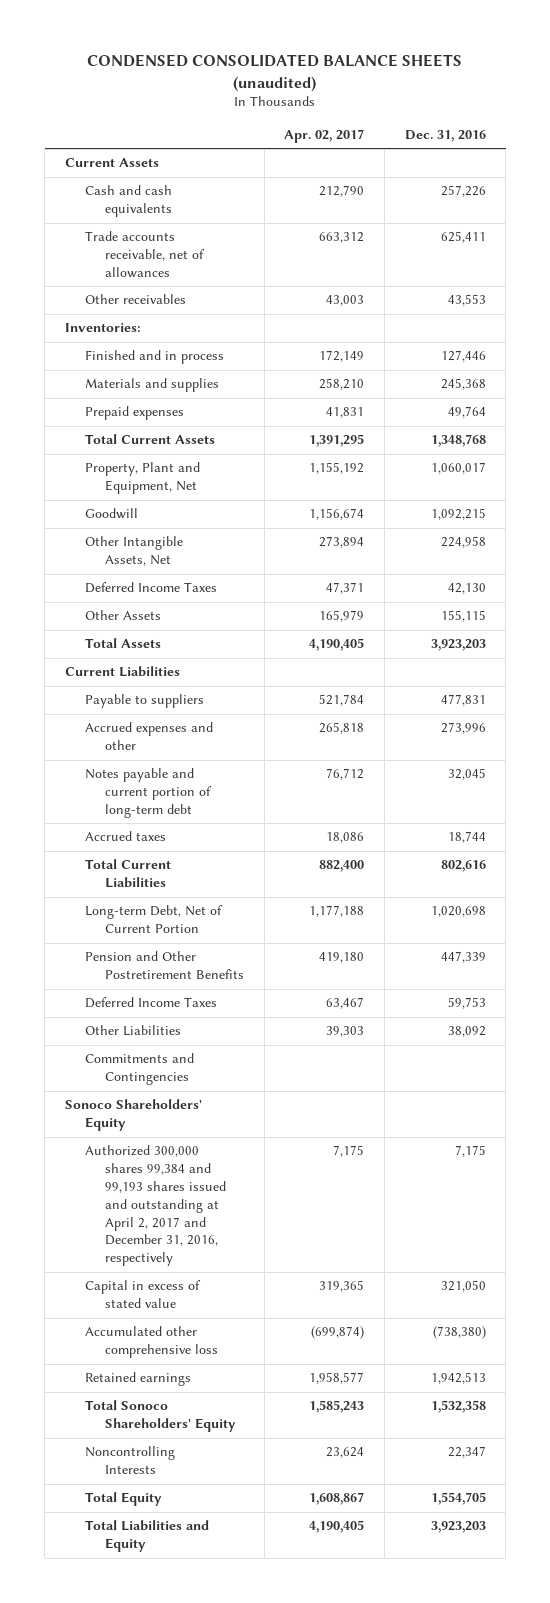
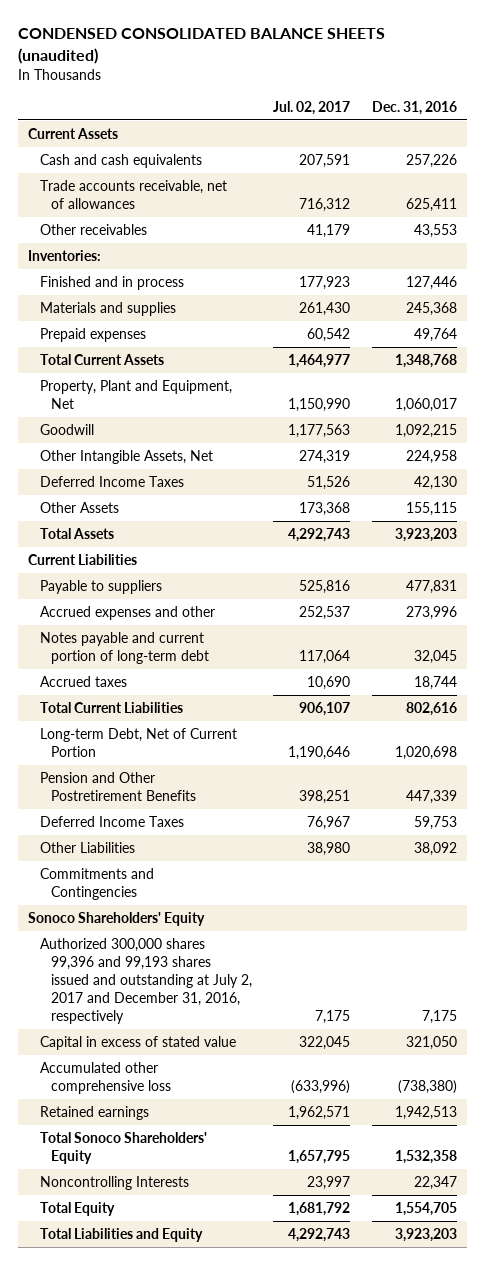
- | Apr. 02, 2017 | Dec. 31, 2016
+ | Jul. 02, 2017 | Dec. 31, 2016
- Authorized 300,000 shares 99,384 and 99,193 shares issued and outstanding at April 2, 2017 and December 31, 2016, respectively | 7,175 | 7,175
+ Authorized 300,000 shares 99,396 and 99,193 shares issued and outstanding at July 2, 2017 and December 31, 2016, respectively | 7,175 | 7,175

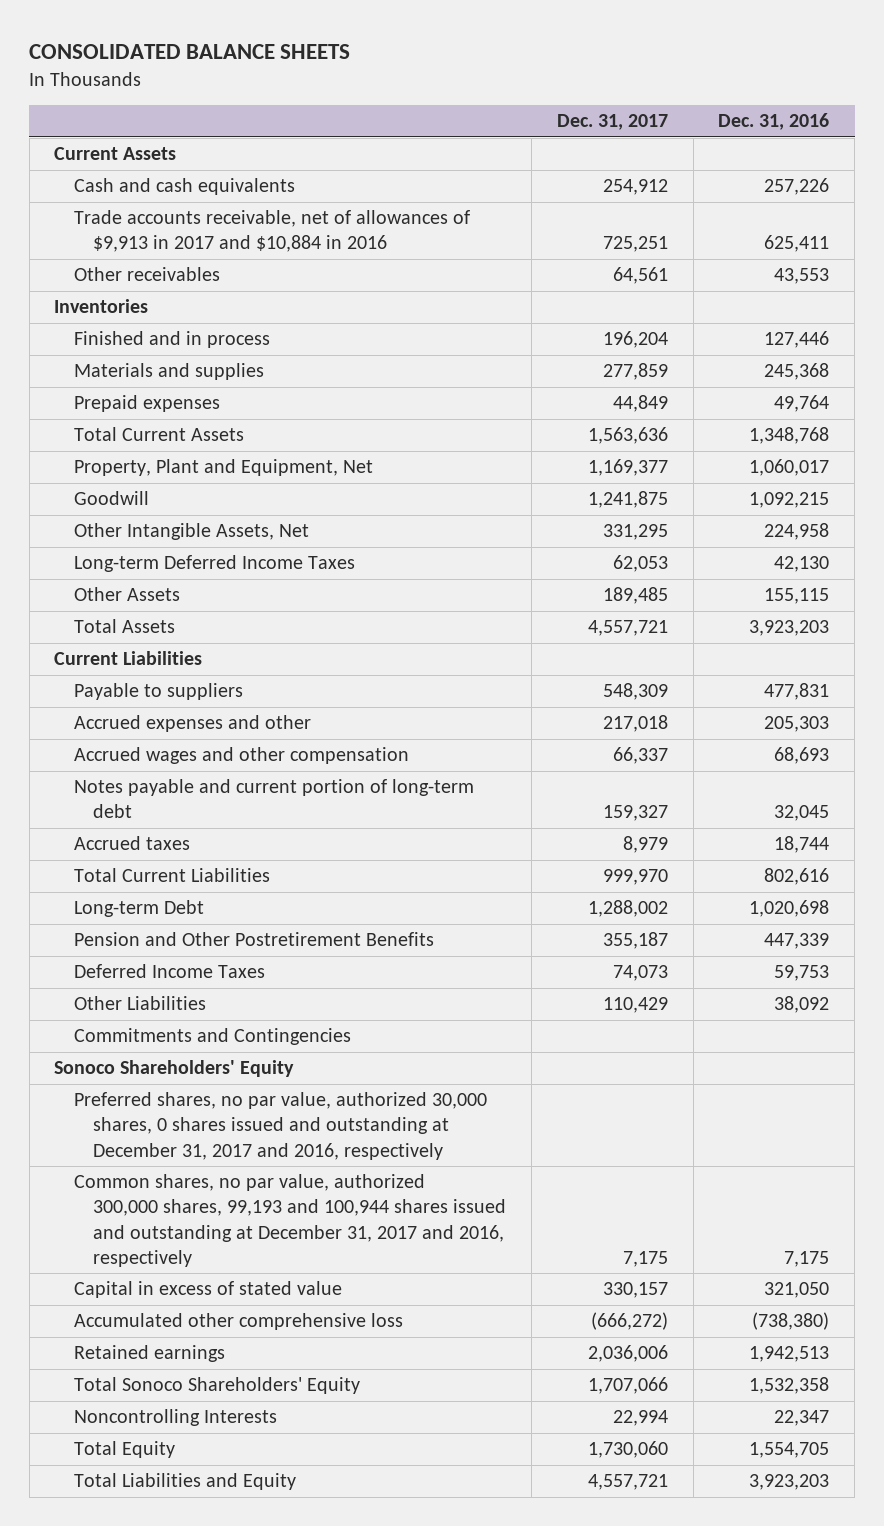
- CONDENSED CONSOLIDATED BALANCE SHEETS (unaudited)
+ CONSOLIDATED BALANCE SHEETS
- | Jul. 02, 2017 | Dec. 31, 2016
+ | Dec. 31, 2017 | Dec. 31, 2016
- Trade accounts receivable, net of allowances | 716,312 | 625,411
+ Trade accounts receivable, net of allowances of $9,913 in 2017 and $10,884 in 2016 | 725,251 | 625,411
- Inventories:
+ Inventories
- Deferred Income Taxes | 51,526 | 42,130
+ Long-term Deferred Income Taxes | 62,053 | 42,130
- Accrued expenses and other | 252,537 | 273,996
+ Accrued expenses and other | 217,018 | 205,303
+ Accrued wages and other compensation | 66,337 | 68,693
- Long-term Debt, Net of Current Portion | 1,190,646 | 1,020,698
+ Long-term Debt | 1,288,002 | 1,020,698
- Authorized 300,000 shares 99,396 and 99,193 shares issued and outstanding at July 2, 2017 and December 31, 2016, respectively | 7,175 | 7,175
+ Preferred shares, no par value, authorized 30,000 shares, 0 shares issued and outstanding at December 31, 2017 and 2016, respectively
+ Common shares, no par value, authorized 300,000 shares, 99,193 and 100,944 shares issued and outstanding at December 31, 2017 and 2016, respectively | 7,175 | 7,175

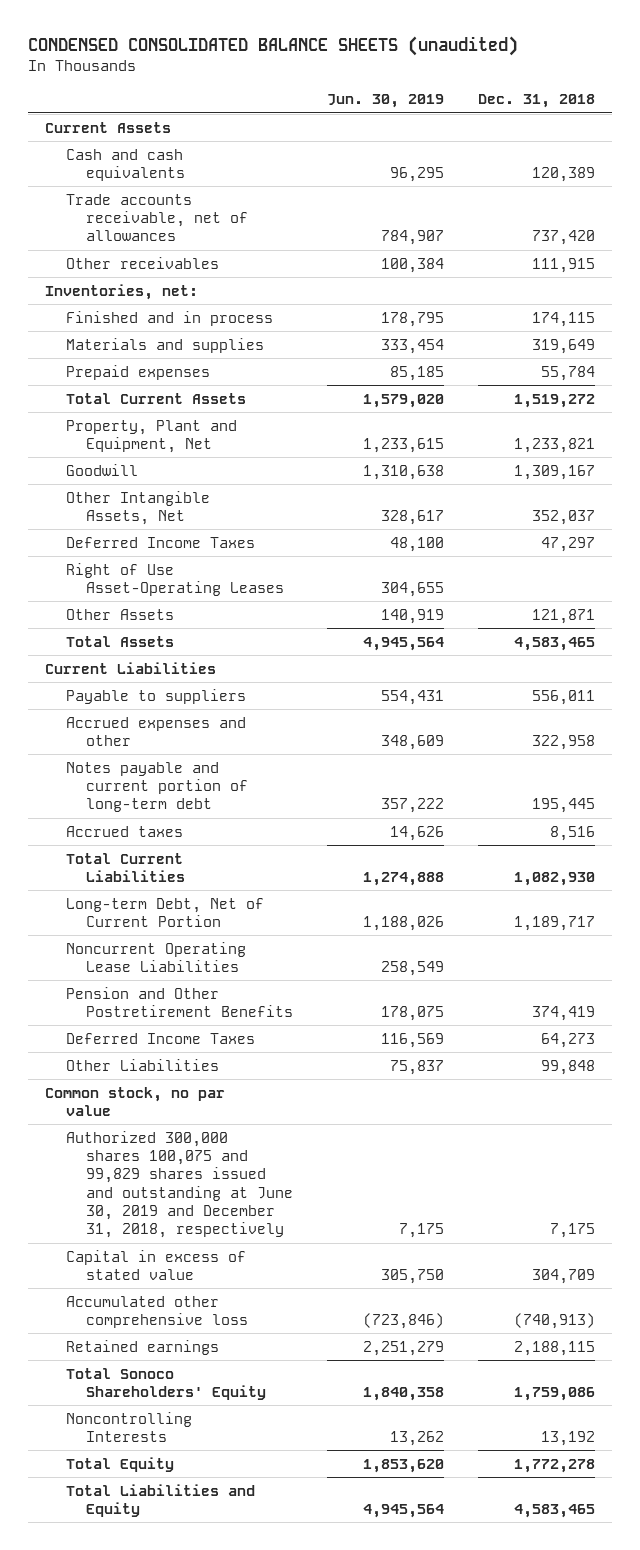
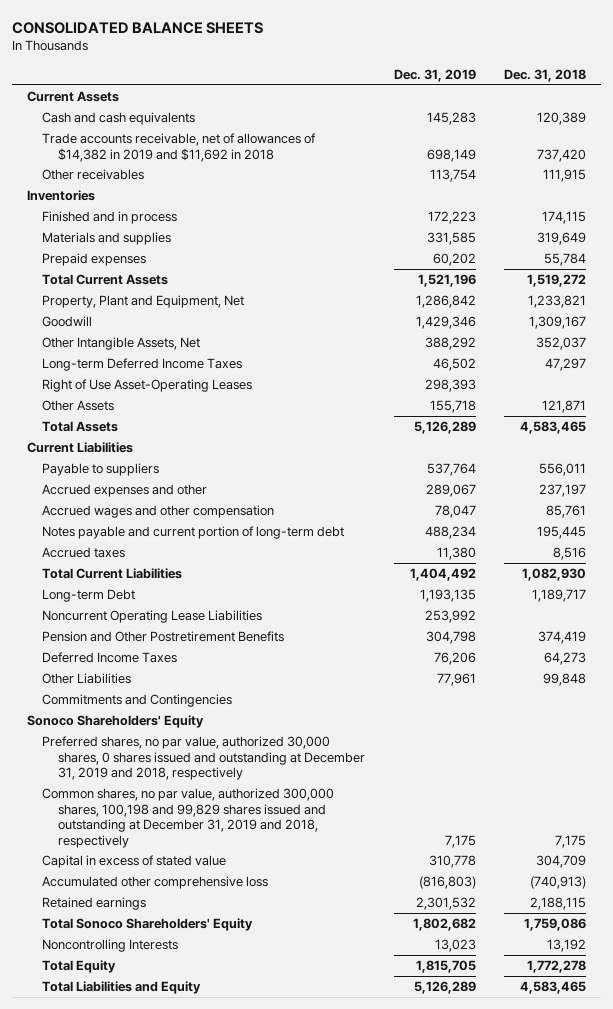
- CONDENSED CONSOLIDATED BALANCE SHEETS (unaudited)
+ CONSOLIDATED BALANCE SHEETS
- | Jun. 30, 2019 | Dec. 31, 2018
+ | Dec. 31, 2019 | Dec. 31, 2018
- Trade accounts receivable, net of allowances | 784,907 | 737,420
+ Trade accounts receivable, net of allowances of $14,382 in 2019 and $11,692 in 2018 | 698,149 | 737,420
- Inventories, net:
+ Inventories
- Deferred Income Taxes | 48,100 | 47,297
+ Long-term Deferred Income Taxes | 46,502 | 47,297
- Accrued expenses and other | 348,609 | 322,958
+ Accrued expenses and other | 289,067 | 237,197
+ Accrued wages and other compensation | 78,047 | 85,761
- Long-term Debt, Net of Current Portion | 1,188,026 | 1,189,717
+ Long-term Debt | 1,193,135 | 1,189,717
- Common stock, no par value
- Authorized 300,000 shares 100,075 and 99,829 shares issued and outstanding at June 30, 2019 and December 31, 2018, respectively | 7,175 | 7,175
+ Commitments and Contingencies
+ Sonoco Shareholders' Equity
+ Preferred shares, no par value, authorized 30,000 shares, 0 shares issued and outstanding at December 31, 2019 and 2018, respectively
+ Common shares, no par value, authorized 300,000 shares, 100,198 and 99,829 shares issued and outstanding at December 31, 2019 and 2018, respectively | 7,175 | 7,175

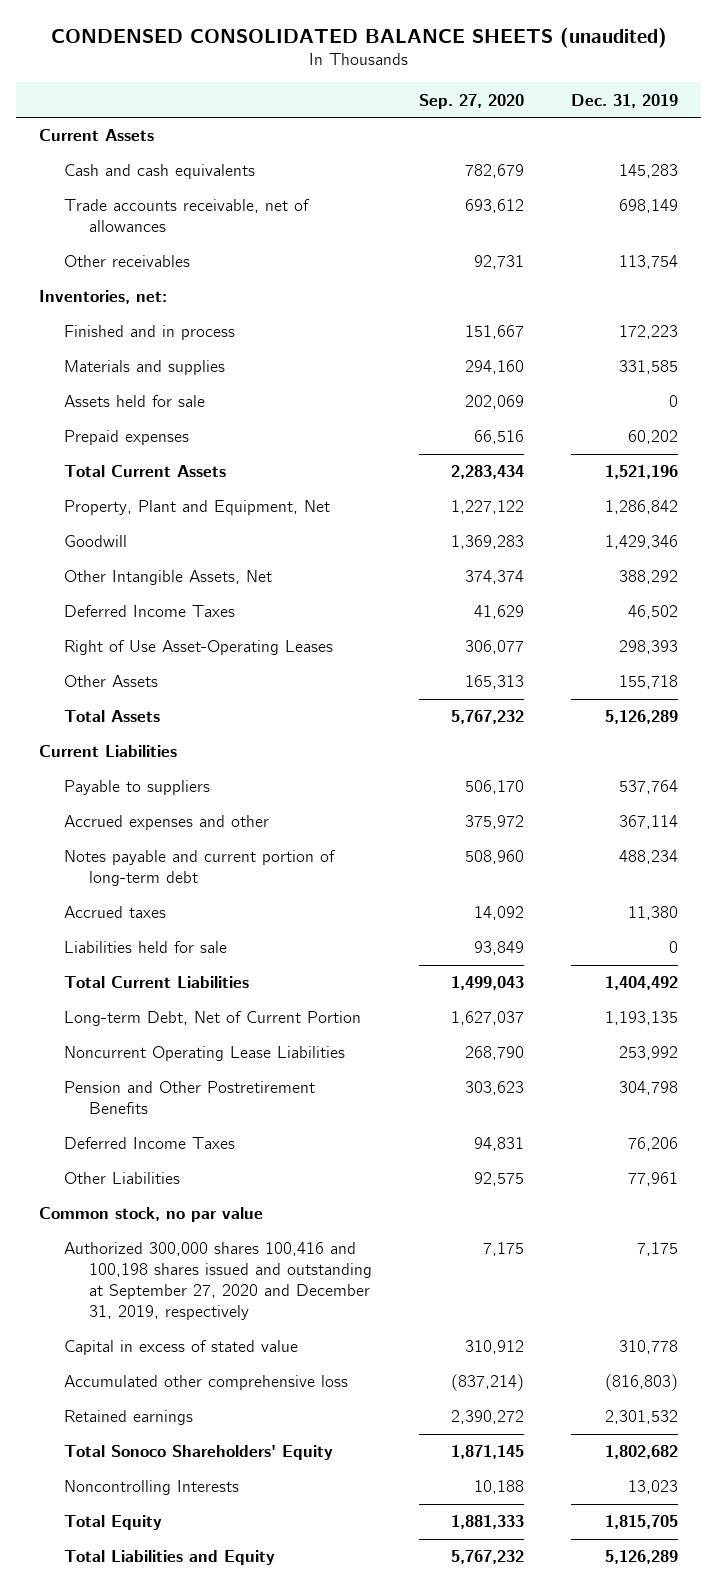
- CONSOLIDATED BALANCE SHEETS
+ CONDENSED CONSOLIDATED BALANCE SHEETS (unaudited)
- | Dec. 31, 2019 | Dec. 31, 2018
+ | Sep. 27, 2020 | Dec. 31, 2019
- Trade accounts receivable, net of allowances of $14,382 in 2019 and $11,692 in 2018 | 698,149 | 737,420
+ Trade accounts receivable, net of allowances | 693,612 | 698,149
- Inventories
+ Inventories, net:
+ Assets held for sale | 202,069 | 0
- Long-term Deferred Income Taxes | 46,502 | 47,297
+ Deferred Income Taxes | 41,629 | 46,502
- Accrued expenses and other | 289,067 | 237,197
- Accrued wages and other compensation | 78,047 | 85,761
+ Accrued expenses and other | 375,972 | 367,114
+ Liabilities held for sale | 93,849 | 0
- Long-term Debt | 1,193,135 | 1,189,717
+ Long-term Debt, Net of Current Portion | 1,627,037 | 1,193,135
- Commitments and Contingencies
- Sonoco Shareholders' Equity
- Preferred shares, no par value, authorized 30,000 shares, 0 shares issued and outstanding at December 31, 2019 and 2018, respectively
- Common shares, no par value, authorized 300,000 shares, 100,198 and 99,829 shares issued and outstanding at December 31, 2019 and 2018, respectively | 7,175 | 7,175
+ Common stock, no par value
+ Authorized 300,000 shares 100,416 and 100,198 shares issued and outstanding at September 27, 2020 and December 31, 2019, respectively | 7,175 | 7,175

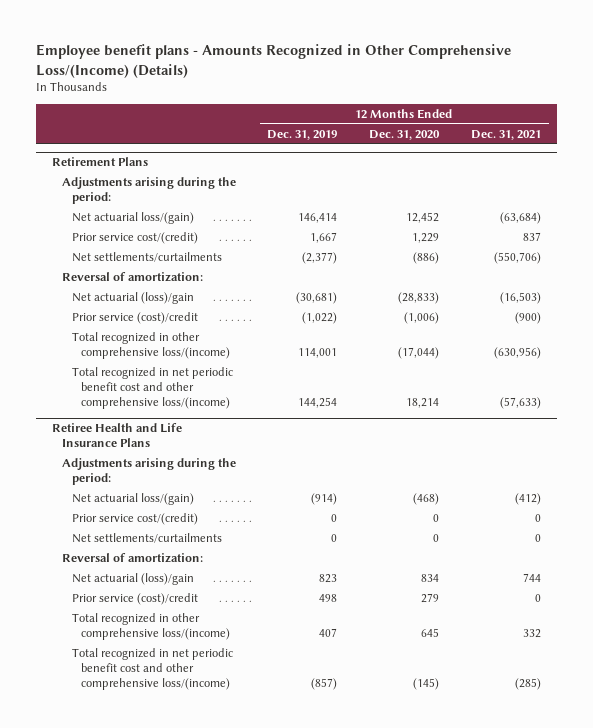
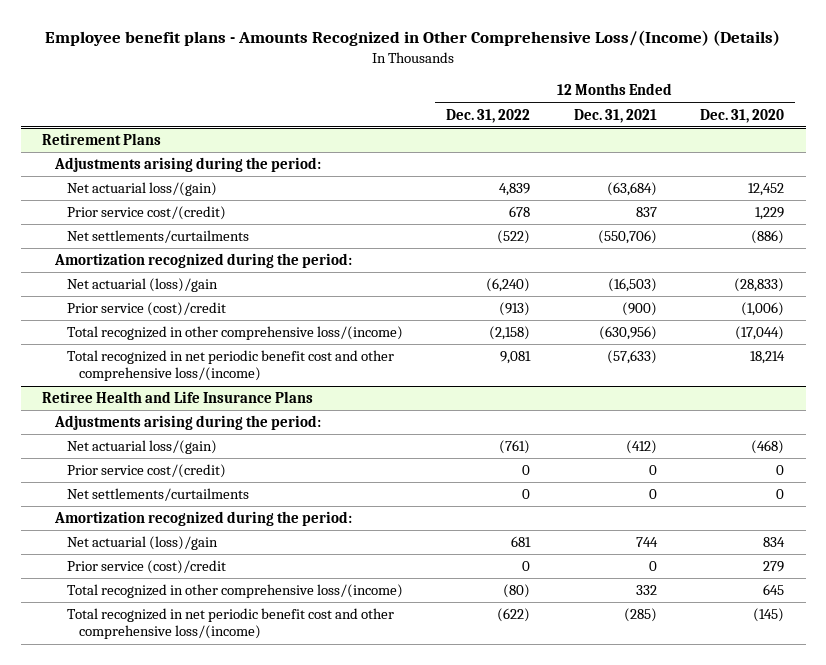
- | 12 Months Ended Dec. 31, 2019 | 12 Months Ended Dec. 31, 2020 | 12 Months Ended Dec. 31, 2021
+ | 12 Months Ended Dec. 31, 2022 | 12 Months Ended Dec. 31, 2021 | 12 Months Ended Dec. 31, 2020
@ Retirement Plans
- Reversal of amortization:
+ Amortization recognized during the period:
@ Retiree Health and Life Insurance Plans
- Reversal of amortization:
+ Amortization recognized during the period:

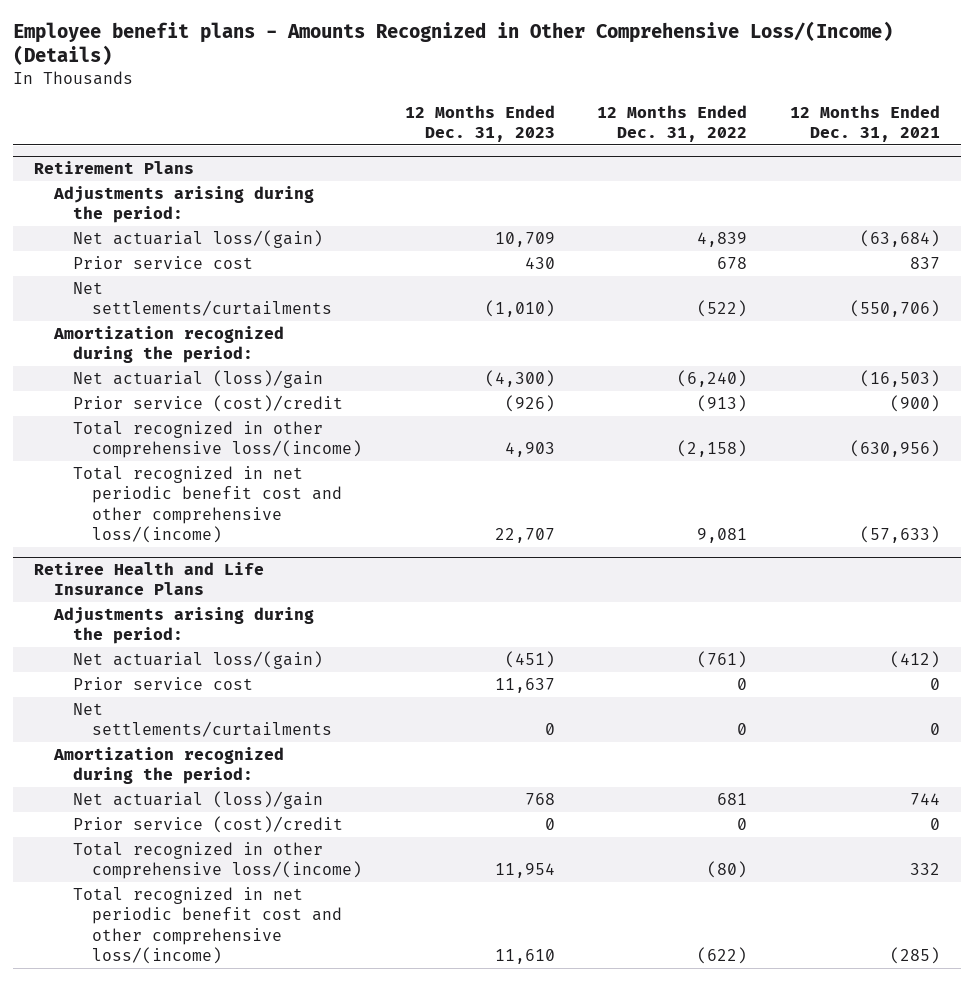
- | 12 Months Ended Dec. 31, 2022 | 12 Months Ended Dec. 31, 2021 | 12 Months Ended Dec. 31, 2020
+ | 12 Months Ended Dec. 31, 2023 | 12 Months Ended Dec. 31, 2022 | 12 Months Ended Dec. 31, 2021
@ Retirement Plans
- Prior service cost/(credit) | 678 | 837 | 1,229
+ Prior service cost | 430 | 678 | 837
@ Retiree Health and Life Insurance Plans
- Prior service cost/(credit) | 0 | 0 | 0
+ Prior service cost | 11,637 | 0 | 0

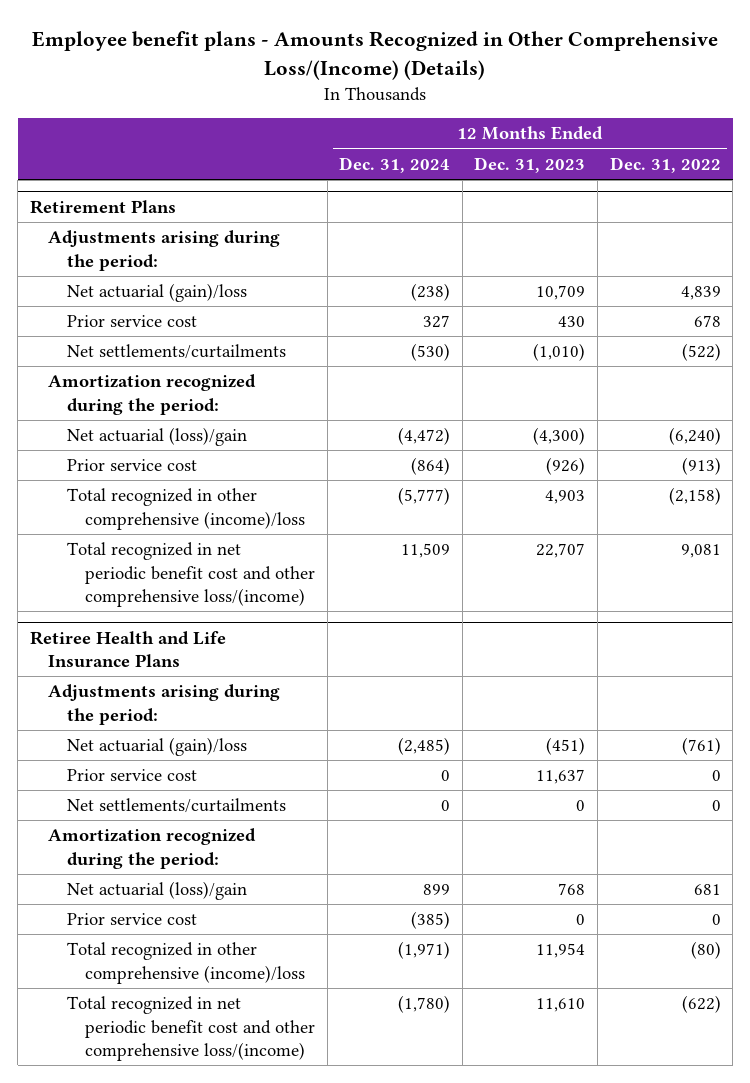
- | 12 Months Ended Dec. 31, 2023 | 12 Months Ended Dec. 31, 2022 | 12 Months Ended Dec. 31, 2021
+ | 12 Months Ended Dec. 31, 2024 | 12 Months Ended Dec. 31, 2023 | 12 Months Ended Dec. 31, 2022
@ Retirement Plans
- Net actuarial loss/(gain) | 10,709 | 4,839 | (63,684)
+ Net actuarial (gain)/loss | (238) | 10,709 | 4,839
- Prior service (cost)/credit | (926) | (913) | (900)
- Total recognized in other comprehensive loss/(income) | 4,903 | (2,158) | (630,956)
+ Prior service cost | (864) | (926) | (913)
+ Total recognized in other comprehensive (income)/loss | (5,777) | 4,903 | (2,158)
@ Retiree Health and Life Insurance Plans
- Net actuarial loss/(gain) | (451) | (761) | (412)
+ Net actuarial (gain)/loss | (2,485) | (451) | (761)
- Prior service (cost)/credit | 0 | 0 | 0
- Total recognized in other comprehensive loss/(income) | 11,954 | (80) | 332
+ Prior service cost | (385) | 0 | 0
+ Total recognized in other comprehensive (income)/loss | (1,971) | 11,954 | (80)

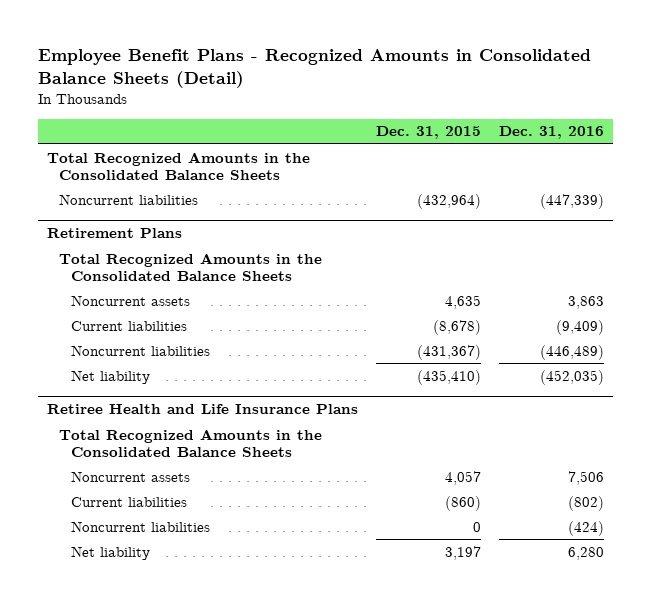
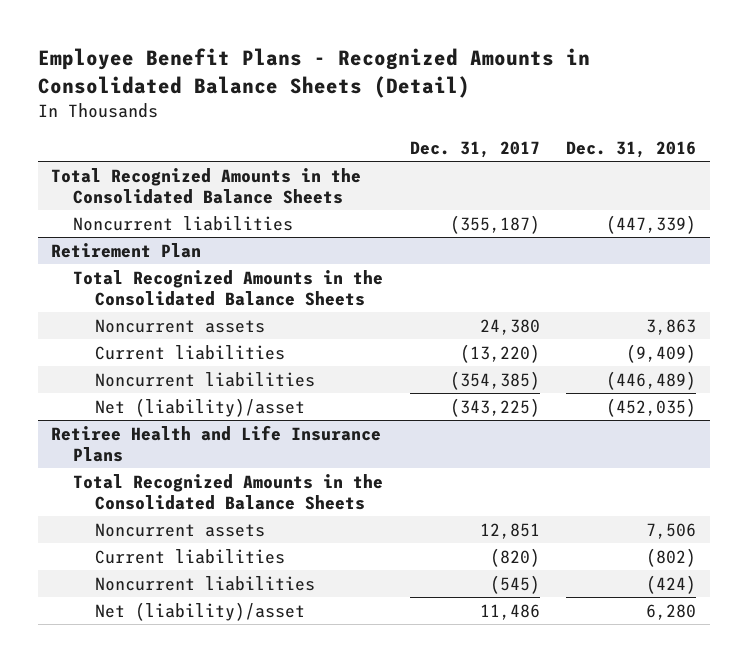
- | Dec. 31, 2015 | Dec. 31, 2016
+ | Dec. 31, 2017 | Dec. 31, 2016
- Retirement Plans
+ Retirement Plan
- Net liability | (435,410) | (452,035)
+ Net (liability)/asset | (343,225) | (452,035)
@ Retiree Health and Life Insurance Plans
- Net liability | 3,197 | 6,280
+ Net (liability)/asset | 11,486 | 6,280

